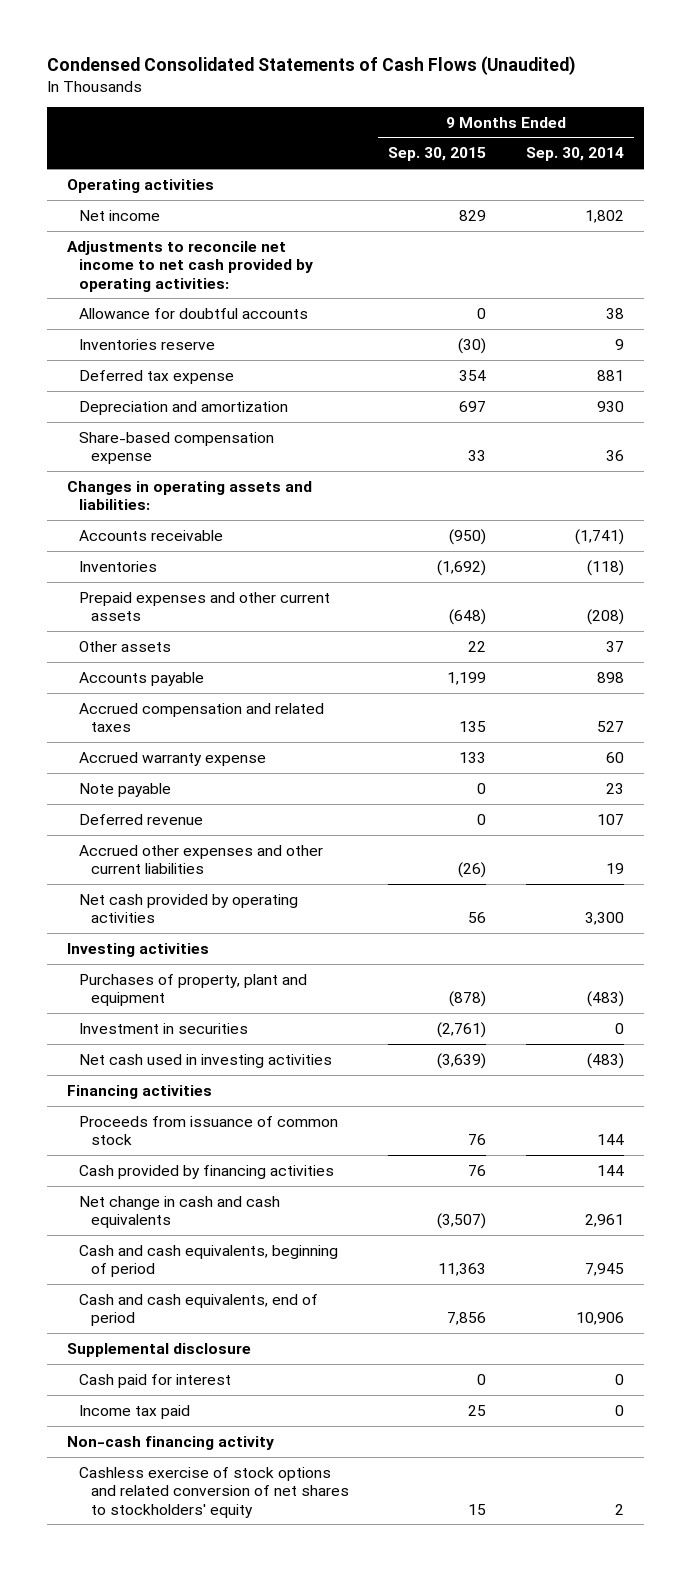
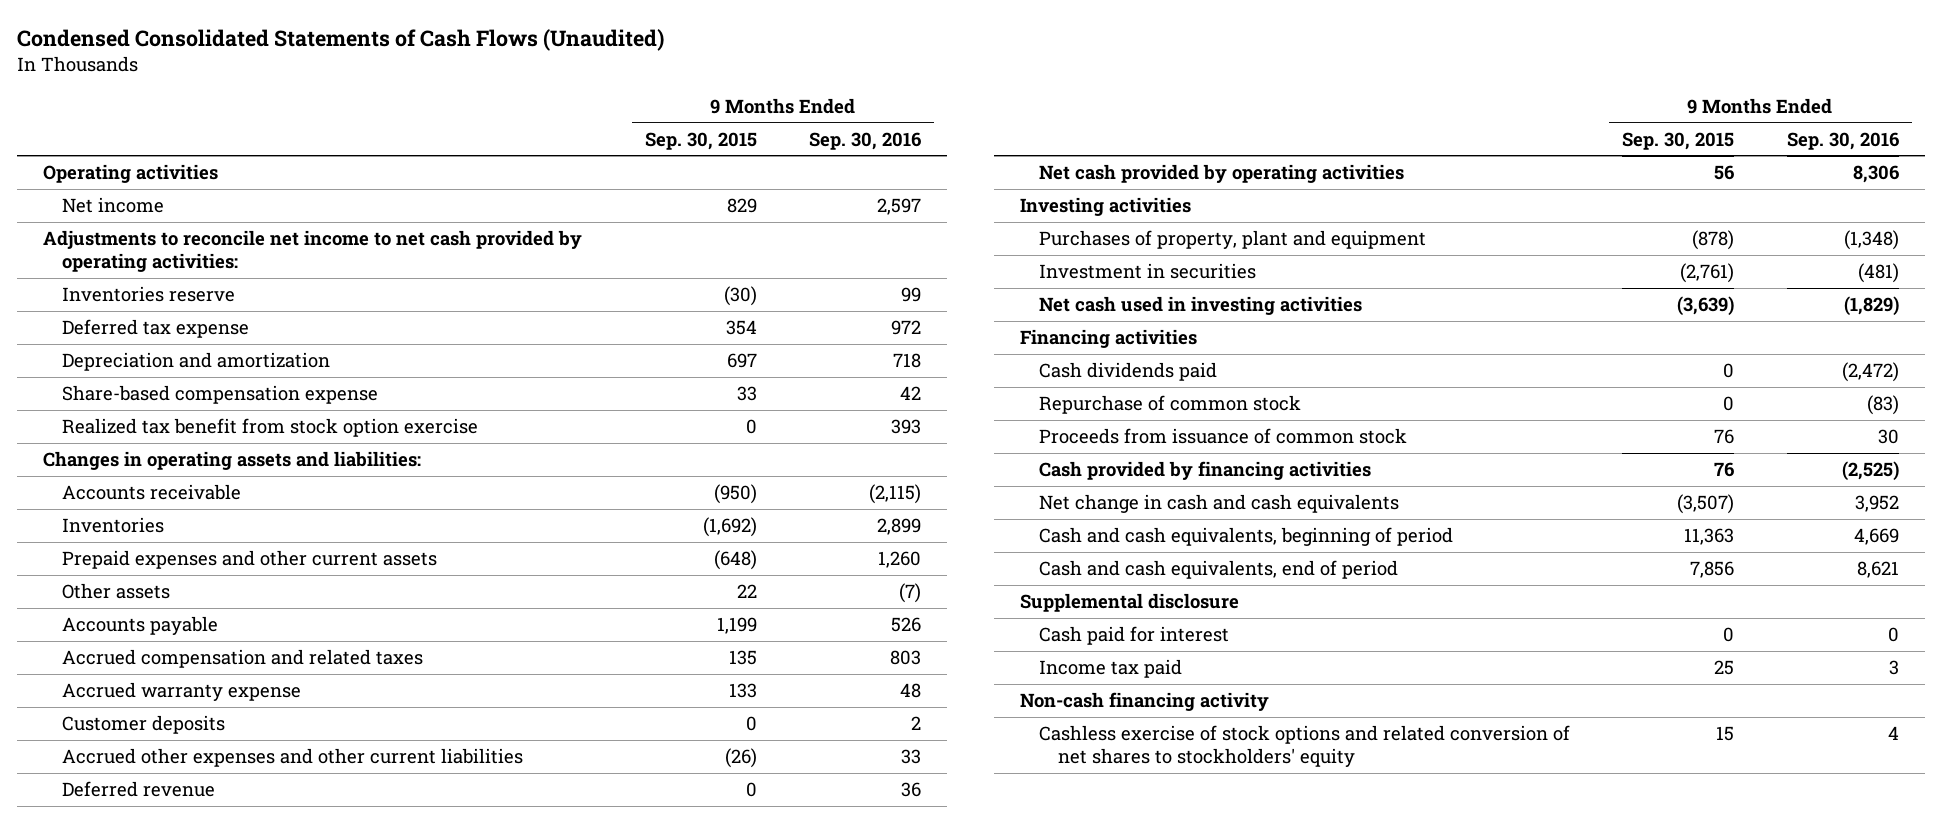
- | 9 Months Ended Sep. 30, 2015 | 9 Months Ended Sep. 30, 2014
+ | 9 Months Ended Sep. 30, 2015 | 9 Months Ended Sep. 30, 2016
- Allowance for doubtful accounts | 0 | 38
+ Realized tax benefit from stock option exercise | 0 | 393
- Note payable | 0 | 23
+ Customer deposits | 0 | 2
moved down: Deferred revenue | 0 | 36
+ Cash dividends paid | 0 | (2,472)
+ Repurchase of common stock | 0 | (83)

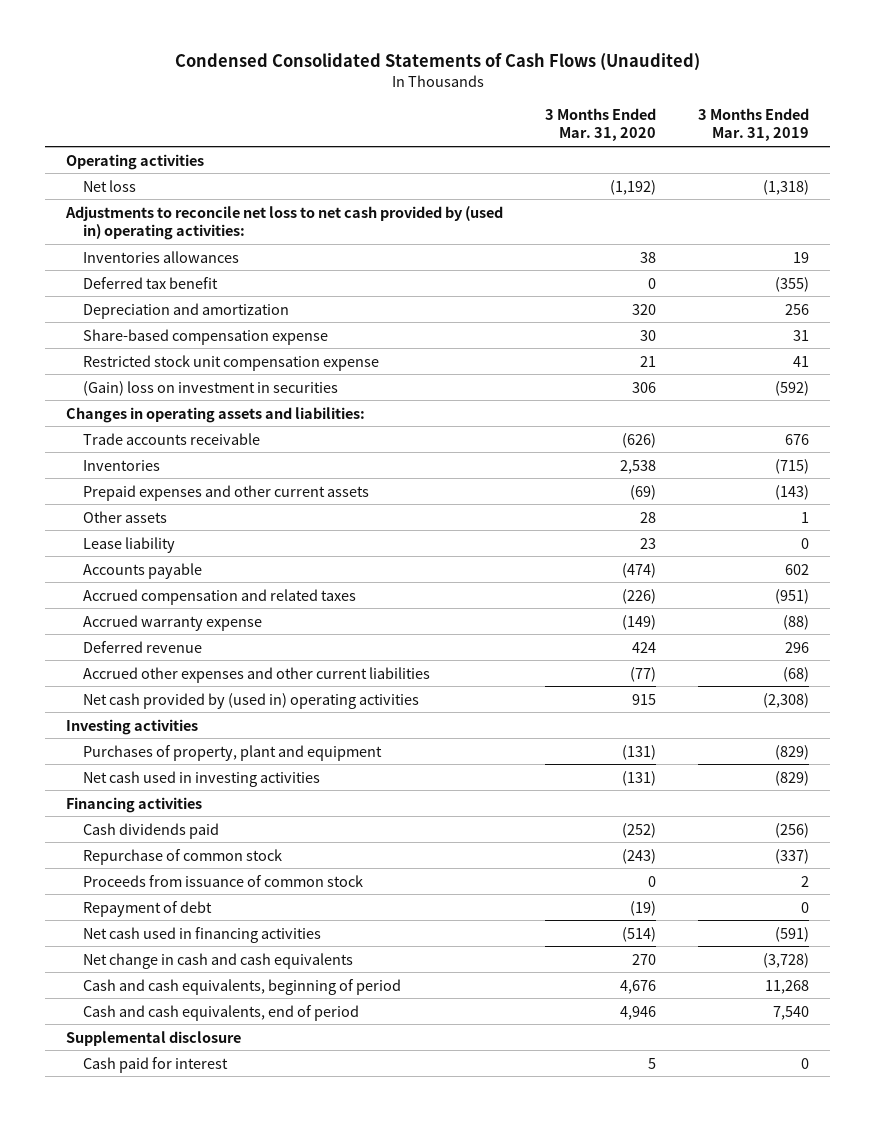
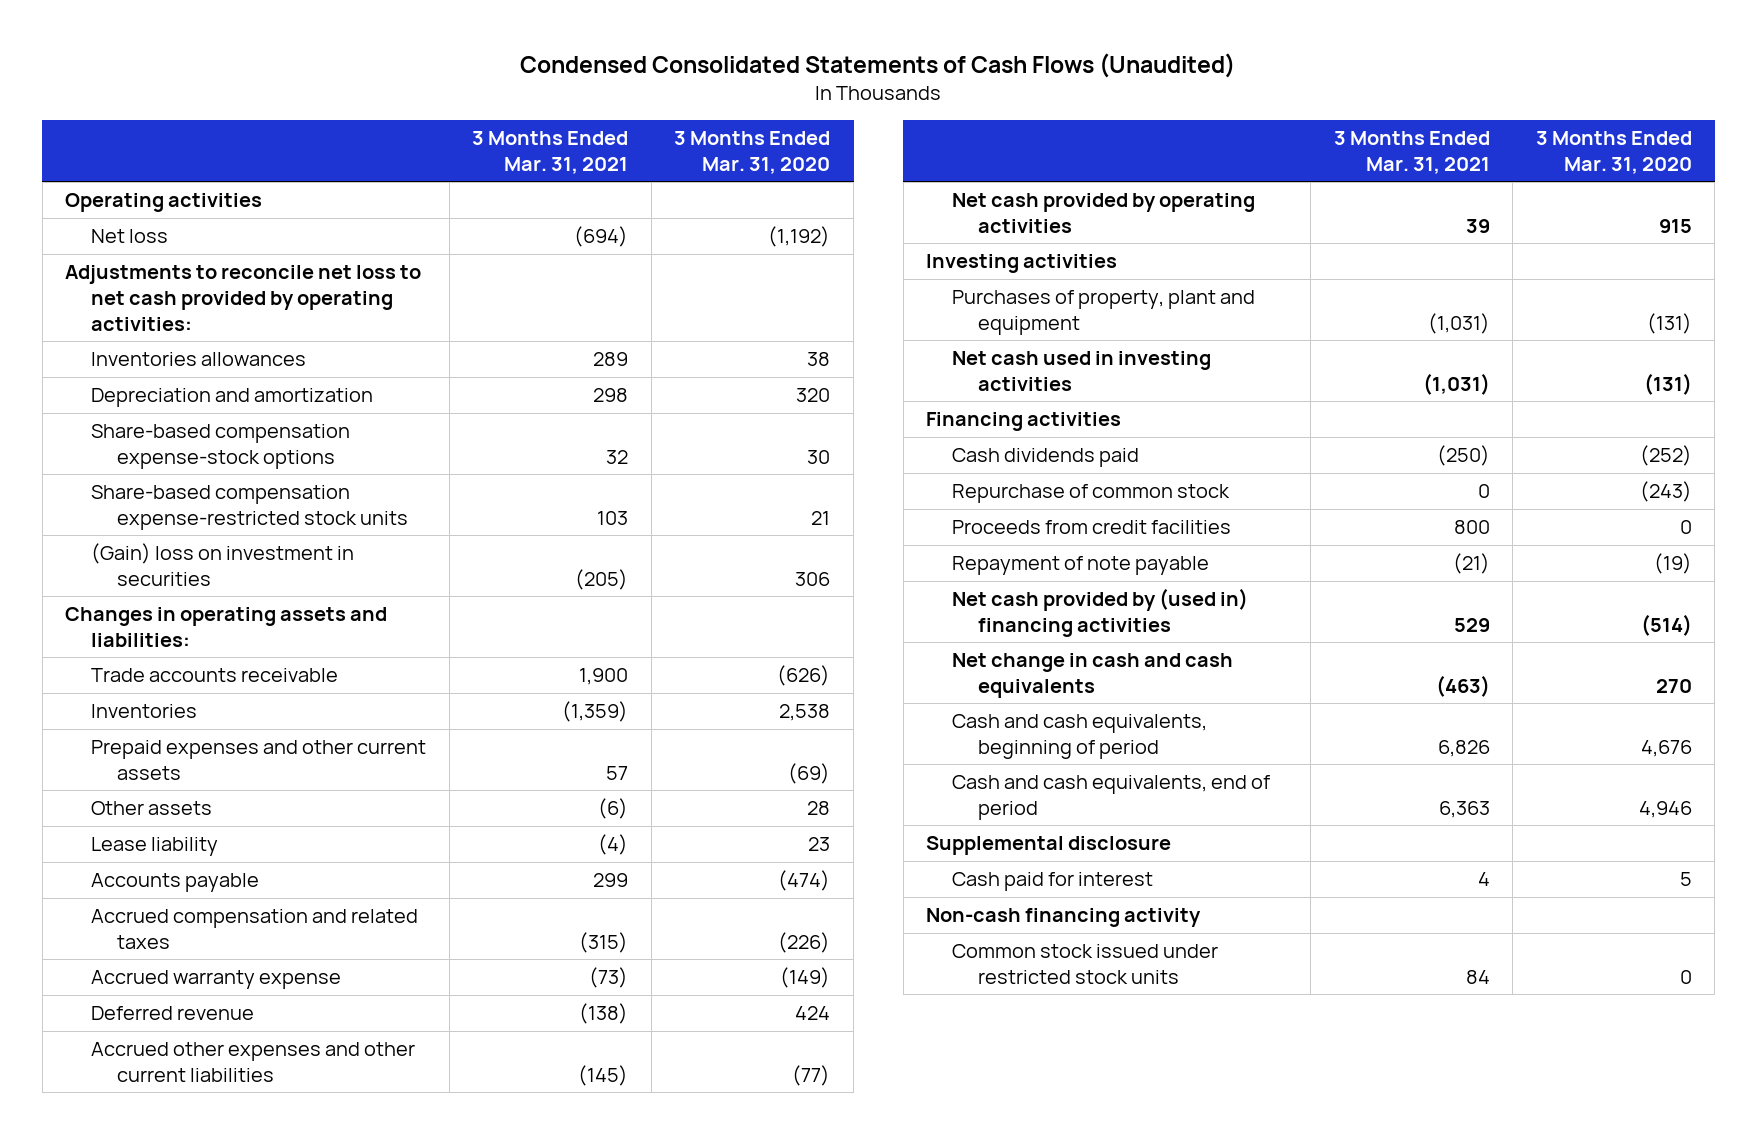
- | 3 Months Ended Mar. 31, 2020 | 3 Months Ended Mar. 31, 2019
+ | 3 Months Ended Mar. 31, 2021 | 3 Months Ended Mar. 31, 2020
- Adjustments to reconcile net loss to net cash provided by (used in) operating activities:
+ Adjustments to reconcile net loss to net cash provided by operating activities:
- Deferred tax benefit | 0 | (355)
- Share-based compensation expense | 30 | 31
- Restricted stock unit compensation expense | 21 | 41
+ Share-based compensation expense-stock options | 32 | 30
+ Share-based compensation expense-restricted stock units | 103 | 21
- Net cash provided by (used in) operating activities | 915 | (2,308)
+ Net cash provided by operating activities | 39 | 915
- Proceeds from issuance of common stock | 0 | 2
- Repayment of debt | (19) | 0
- Net cash used in financing activities | (514) | (591)
+ Proceeds from credit facilities | 800 | 0
+ Repayment of note payable | (21) | (19)
+ Net cash provided by (used in) financing activities | 529 | (514)
+ Non-cash financing activity
+ Common stock issued under restricted stock units | 84 | 0

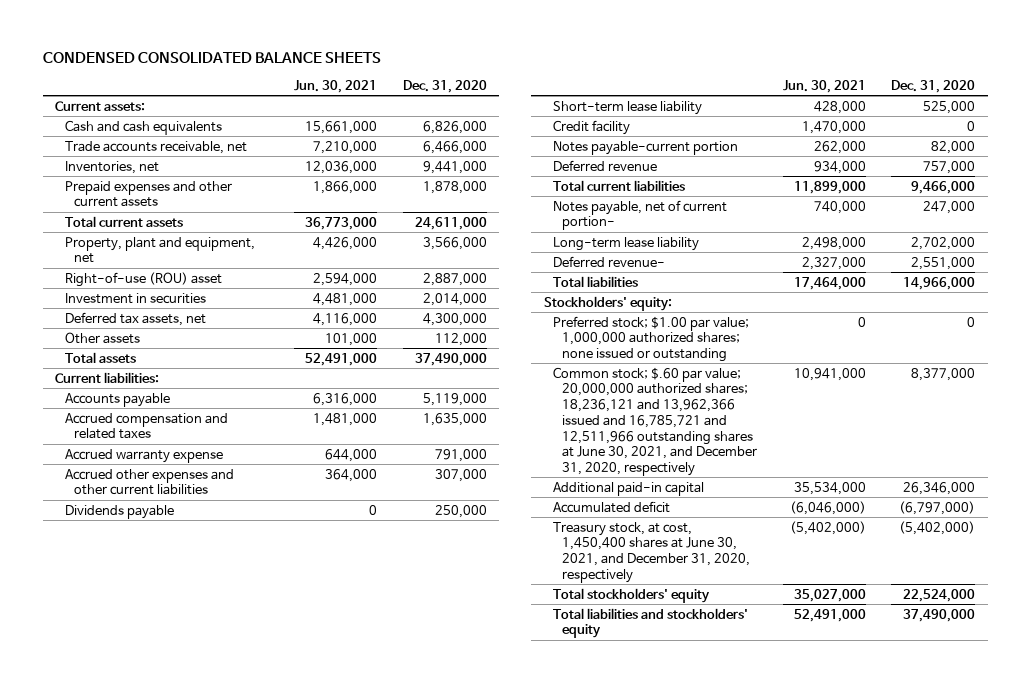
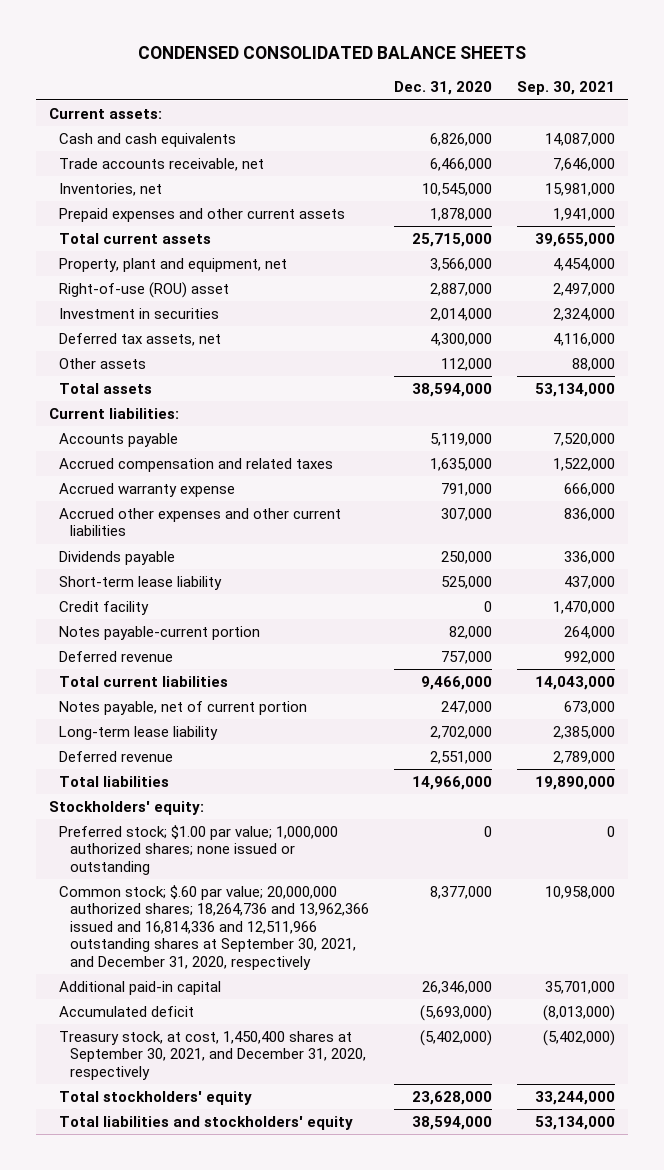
- | Jun. 30, 2021 | Dec. 31, 2020
+ | Dec. 31, 2020 | Sep. 30, 2021
- Inventories, net | 12,036,000 | 9,441,000
+ Inventories, net | 10,545,000 | 15,981,000
- Total current assets | 36,773,000 | 24,611,000
+ Total current assets | 25,715,000 | 39,655,000
- Total assets | 52,491,000 | 37,490,000
+ Total assets | 38,594,000 | 53,134,000
- Notes payable, net of current portion- | 740,000 | 247,000
+ Notes payable, net of current portion | 247,000 | 673,000
- Deferred revenue- | 2,327,000 | 2,551,000
+ Deferred revenue | 2,551,000 | 2,789,000
- Common stock; $.60 par value; 20,000,000 authorized shares; 18,236,121 and 13,962,366 issued and 16,785,721 and 12,511,966 outstanding shares at June 30, 2021, and December 31, 2020, respectively | 10,941,000 | 8,377,000
+ Common stock; $.60 par value; 20,000,000 authorized shares; 18,264,736 and 13,962,366 issued and 16,814,336 and 12,511,966 outstanding shares at September 30, 2021, and December 31, 2020, respectively | 8,377,000 | 10,958,000
- Accumulated deficit | (6,046,000) | (6,797,000)
- Treasury stock, at cost, 1,450,400 shares at June 30, 2021, and December 31, 2020, respectively | (5,402,000) | (5,402,000)
- Total stockholders' equity | 35,027,000 | 22,524,000
- Total liabilities and stockholders' equity | 52,491,000 | 37,490,000
+ Accumulated deficit | (5,693,000) | (8,013,000)
+ Treasury stock, at cost, 1,450,400 shares at September 30, 2021, and December 31, 2020, respectively | (5,402,000) | (5,402,000)
+ Total stockholders' equity | 23,628,000 | 33,244,000
+ Total liabilities and stockholders' equity | 38,594,000 | 53,134,000

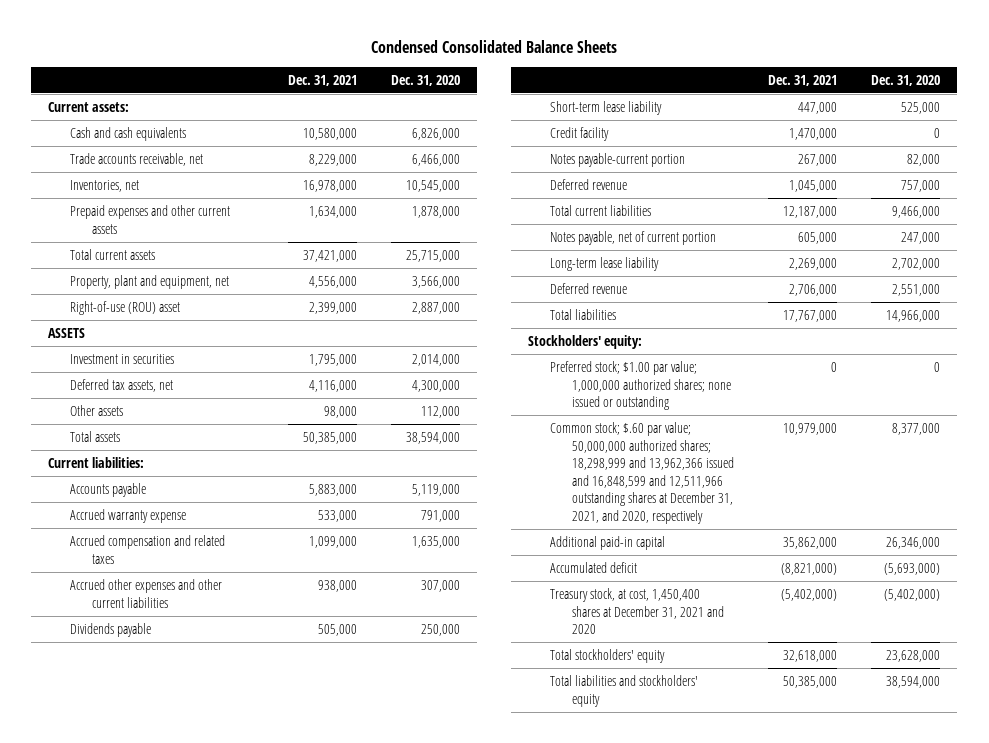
- CONDENSED CONSOLIDATED BALANCE SHEETS
+ Condensed Consolidated Balance Sheets
- | Dec. 31, 2020 | Sep. 30, 2021
+ | Dec. 31, 2021 | Dec. 31, 2020
+ ASSETS
moved down: Accrued compensation and related taxes | 1,099,000 | 1,635,000
- Common stock; $.60 par value; 20,000,000 authorized shares; 18,264,736 and 13,962,366 issued and 16,814,336 and 12,511,966 outstanding shares at September 30, 2021, and December 31, 2020, respectively | 8,377,000 | 10,958,000
+ Common stock; $.60 par value; 50,000,000 authorized shares; 18,298,999 and 13,962,366 issued and 16,848,599 and 12,511,966 outstanding shares at December 31, 2021, and 2020, respectively | 10,979,000 | 8,377,000
- Treasury stock, at cost, 1,450,400 shares at September 30, 2021, and December 31, 2020, respectively | (5,402,000) | (5,402,000)
+ Treasury stock, at cost, 1,450,400 shares at December 31, 2021 and 2020 | (5,402,000) | (5,402,000)

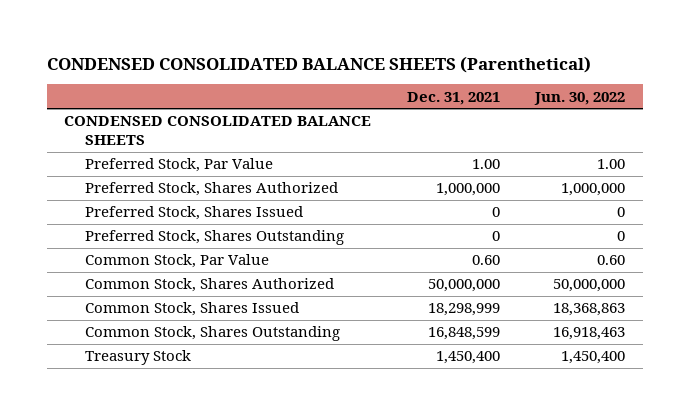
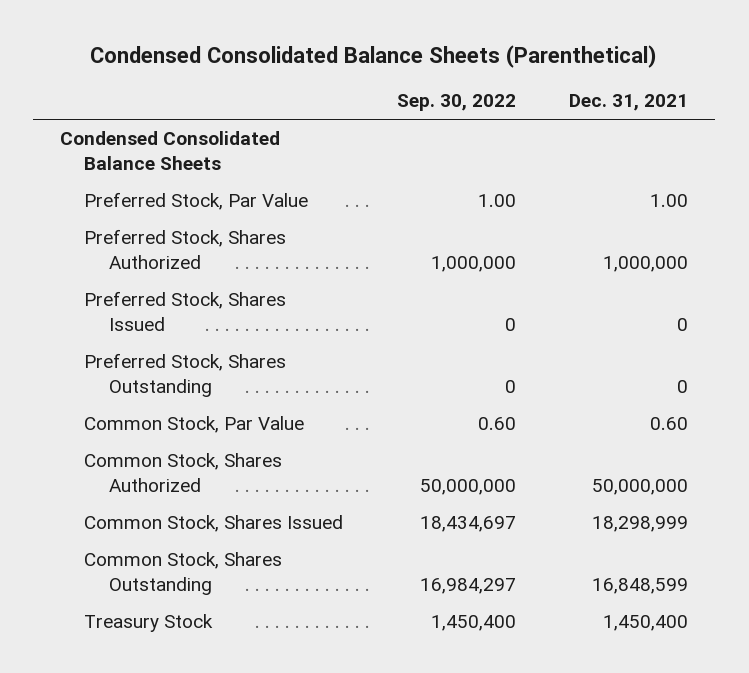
- CONDENSED CONSOLIDATED BALANCE SHEETS (Parenthetical)
+ Condensed Consolidated Balance Sheets (Parenthetical)
- | Dec. 31, 2021 | Jun. 30, 2022
+ | Sep. 30, 2022 | Dec. 31, 2021
- CONDENSED CONSOLIDATED BALANCE SHEETS
+ Condensed Consolidated Balance Sheets

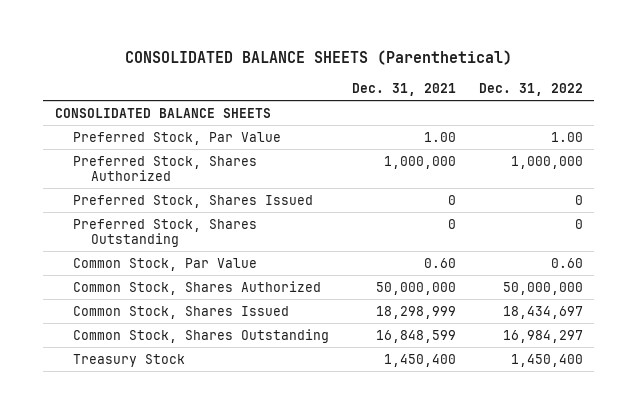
- Condensed Consolidated Balance Sheets (Parenthetical)
+ CONSOLIDATED BALANCE SHEETS (Parenthetical)
- | Sep. 30, 2022 | Dec. 31, 2021
+ | Dec. 31, 2021 | Dec. 31, 2022
- Condensed Consolidated Balance Sheets
+ CONSOLIDATED BALANCE SHEETS

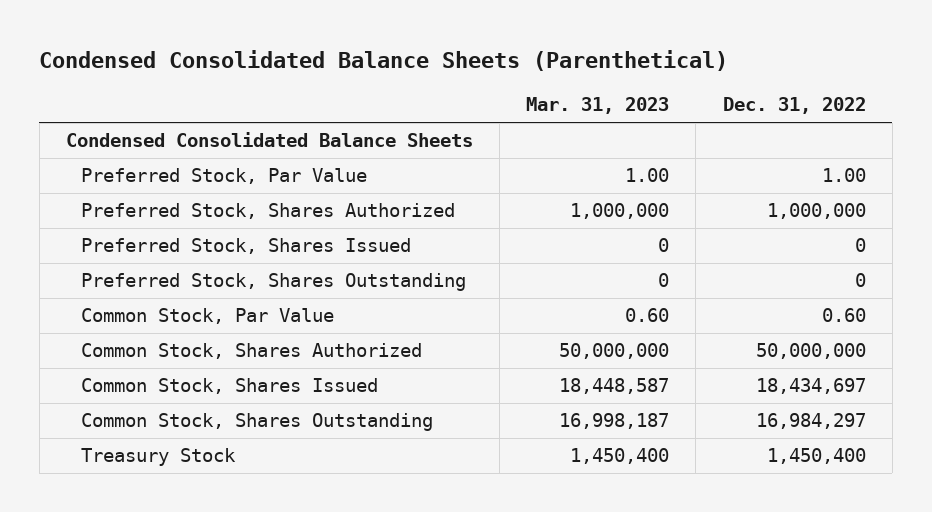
- CONSOLIDATED BALANCE SHEETS (Parenthetical)
+ Condensed Consolidated Balance Sheets (Parenthetical)
- | Dec. 31, 2021 | Dec. 31, 2022
+ | Mar. 31, 2023 | Dec. 31, 2022
- CONSOLIDATED BALANCE SHEETS
+ Condensed Consolidated Balance Sheets

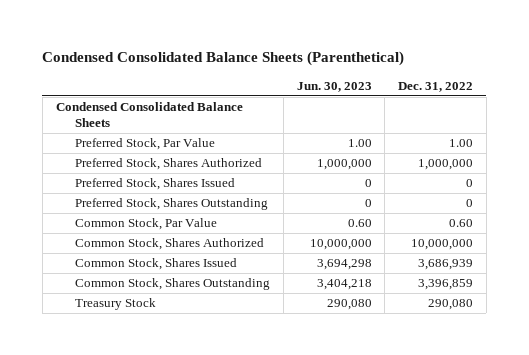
- | Mar. 31, 2023 | Dec. 31, 2022
+ | Jun. 30, 2023 | Dec. 31, 2022
- Common Stock, Shares Authorized | 50,000,000 | 50,000,000
- Common Stock, Shares Issued | 18,448,587 | 18,434,697
- Common Stock, Shares Outstanding | 16,998,187 | 16,984,297
- Treasury Stock | 1,450,400 | 1,450,400
+ Common Stock, Shares Authorized | 10,000,000 | 10,000,000
+ Common Stock, Shares Issued | 3,694,298 | 3,686,939
+ Common Stock, Shares Outstanding | 3,404,218 | 3,396,859
+ Treasury Stock | 290,080 | 290,080

